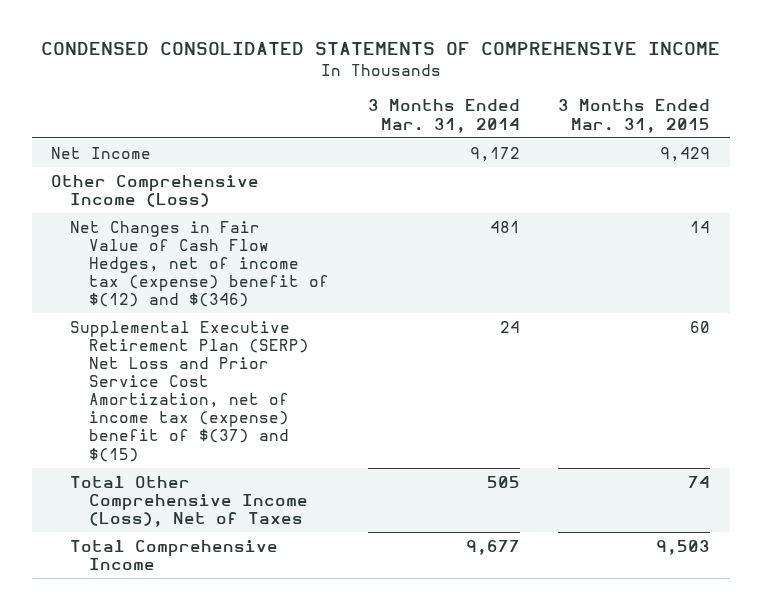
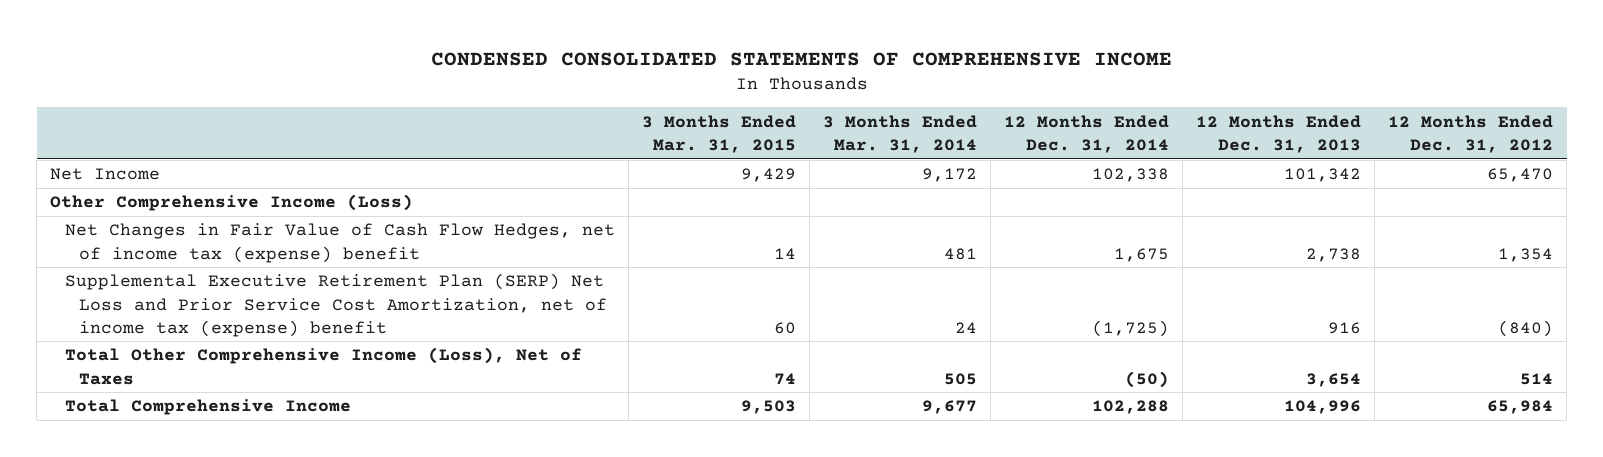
- | 3 Months Ended Mar. 31, 2014 | 3 Months Ended Mar. 31, 2015
+ | 3 Months Ended Mar. 31, 2015 | 3 Months Ended Mar. 31, 2014 | 12 Months Ended Dec. 31, 2014 | 12 Months Ended Dec. 31, 2013 | 12 Months Ended Dec. 31, 2012
- Net Changes in Fair Value of Cash Flow Hedges, net of income tax (expense) benefit of $(12) and $(346) | 481 | 14
- Supplemental Executive Retirement Plan (SERP) Net Loss and Prior Service Cost Amortization, net of income tax (expense) benefit of $(37) and $(15) | 24 | 60
+ Net Changes in Fair Value of Cash Flow Hedges, net of income tax (expense) benefit | 14 | 481 | 1,675 | 2,738 | 1,354
+ Supplemental Executive Retirement Plan (SERP) Net Loss and Prior Service Cost Amortization, net of income tax (expense) benefit | 60 | 24 | (1,725) | 916 | (840)

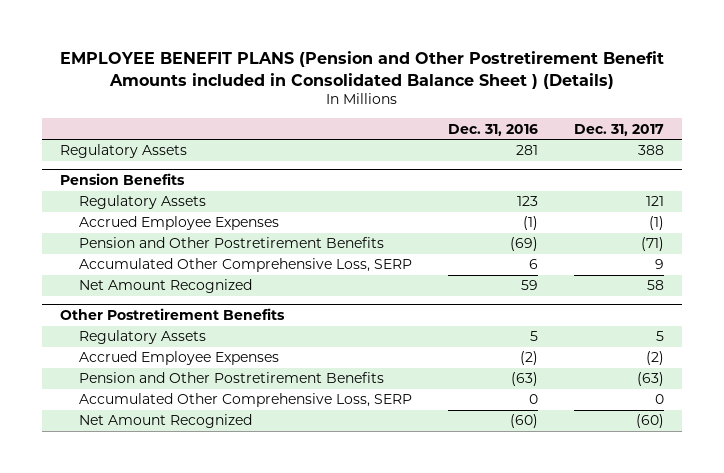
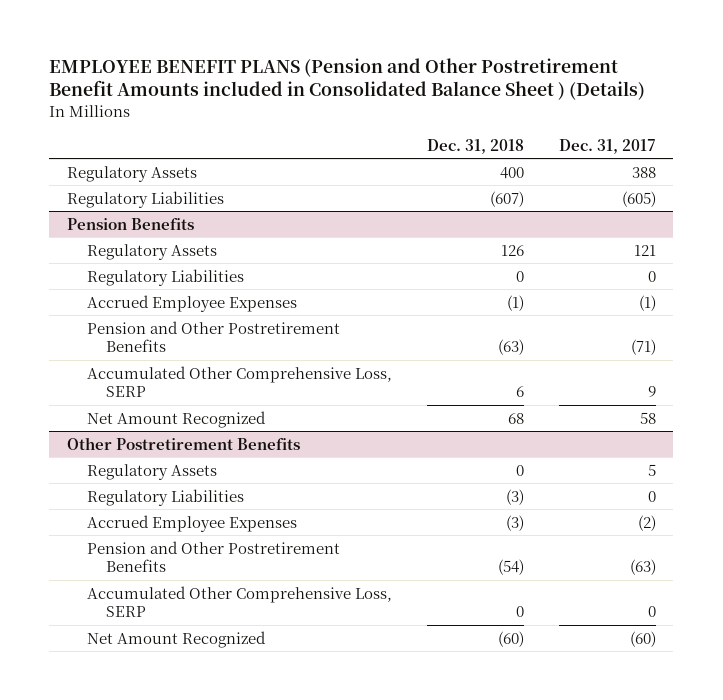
- | Dec. 31, 2016 | Dec. 31, 2017
+ | Dec. 31, 2018 | Dec. 31, 2017
+ Regulatory Liabilities | (607) | (605)
@ Pension Benefits
+ Regulatory Liabilities | 0 | 0
@ Other Postretirement Benefits
+ Regulatory Liabilities | (3) | 0

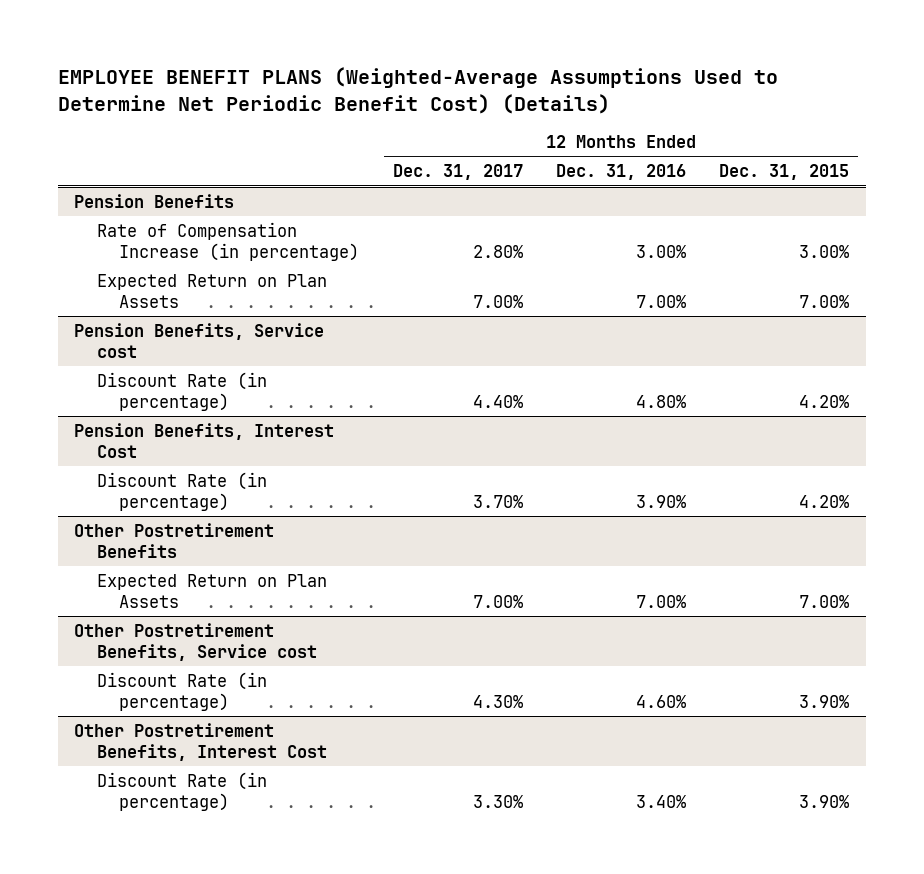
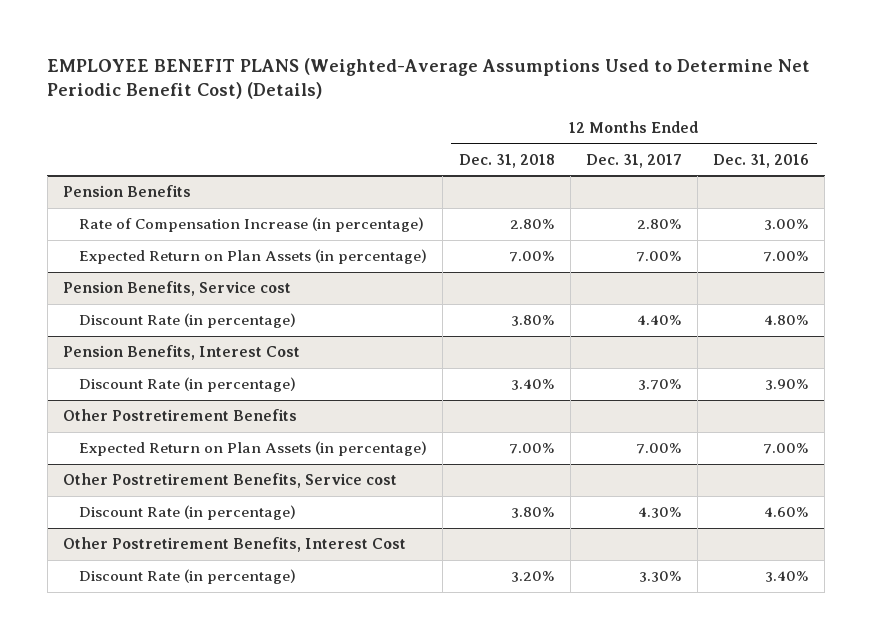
- | 12 Months Ended Dec. 31, 2017 | 12 Months Ended Dec. 31, 2016 | 12 Months Ended Dec. 31, 2015
+ | 12 Months Ended Dec. 31, 2018 | 12 Months Ended Dec. 31, 2017 | 12 Months Ended Dec. 31, 2016
@ Pension Benefits
- Expected Return on Plan Assets | 7.00% | 7.00% | 7.00%
+ Expected Return on Plan Assets (in percentage) | 7.00% | 7.00% | 7.00%
@ Other Postretirement Benefits
- Expected Return on Plan Assets | 7.00% | 7.00% | 7.00%
+ Expected Return on Plan Assets (in percentage) | 7.00% | 7.00% | 7.00%

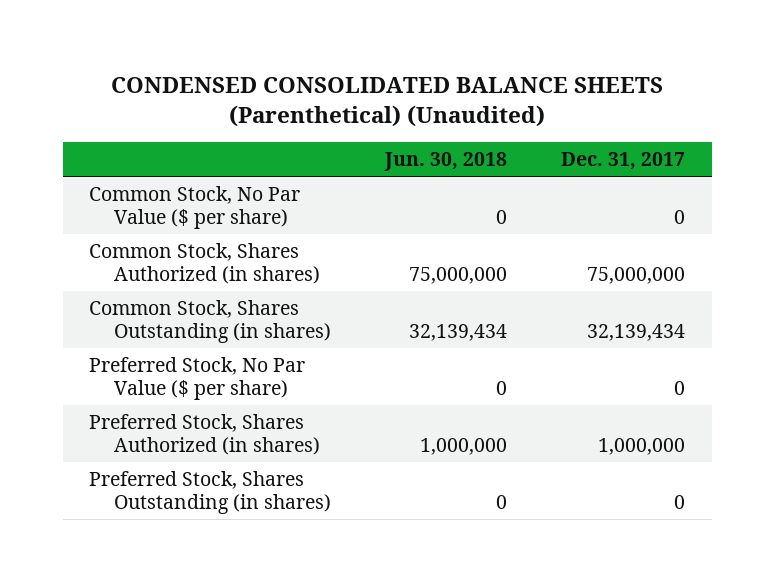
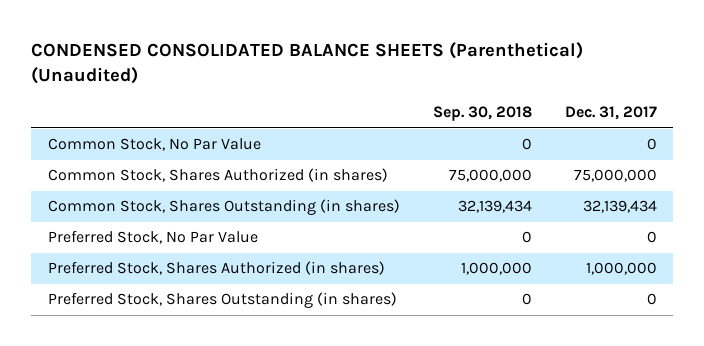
- | Jun. 30, 2018 | Dec. 31, 2017
+ | Sep. 30, 2018 | Dec. 31, 2017
- Common Stock, No Par Value ($ per share) | 0 | 0
+ Common Stock, No Par Value | 0 | 0
- Preferred Stock, No Par Value ($ per share) | 0 | 0
+ Preferred Stock, No Par Value | 0 | 0

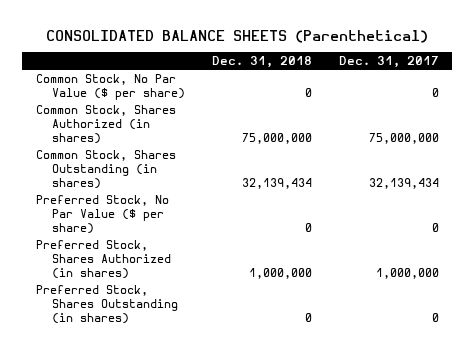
- CONDENSED CONSOLIDATED BALANCE SHEETS (Parenthetical) (Unaudited)
+ CONSOLIDATED BALANCE SHEETS (Parenthetical)
- | Sep. 30, 2018 | Dec. 31, 2017
+ | Dec. 31, 2018 | Dec. 31, 2017
- Common Stock, No Par Value | 0 | 0
+ Common Stock, No Par Value ($ per share) | 0 | 0
- Preferred Stock, No Par Value | 0 | 0
+ Preferred Stock, No Par Value ($ per share) | 0 | 0

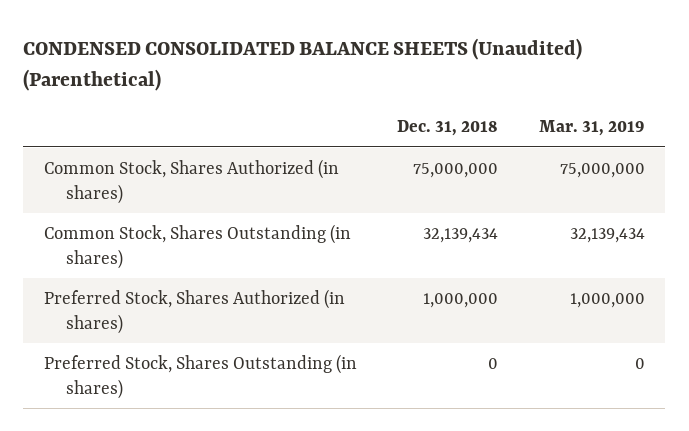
- CONSOLIDATED BALANCE SHEETS (Parenthetical)
+ CONDENSED CONSOLIDATED BALANCE SHEETS (Unaudited) (Parenthetical)
- | Dec. 31, 2018 | Dec. 31, 2017
+ | Dec. 31, 2018 | Mar. 31, 2019
- Common Stock, No Par Value ($ per share) | 0 | 0
- Preferred Stock, No Par Value ($ per share) | 0 | 0

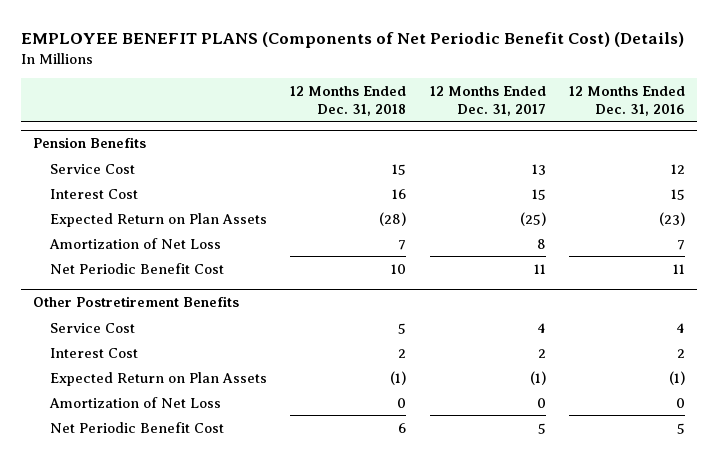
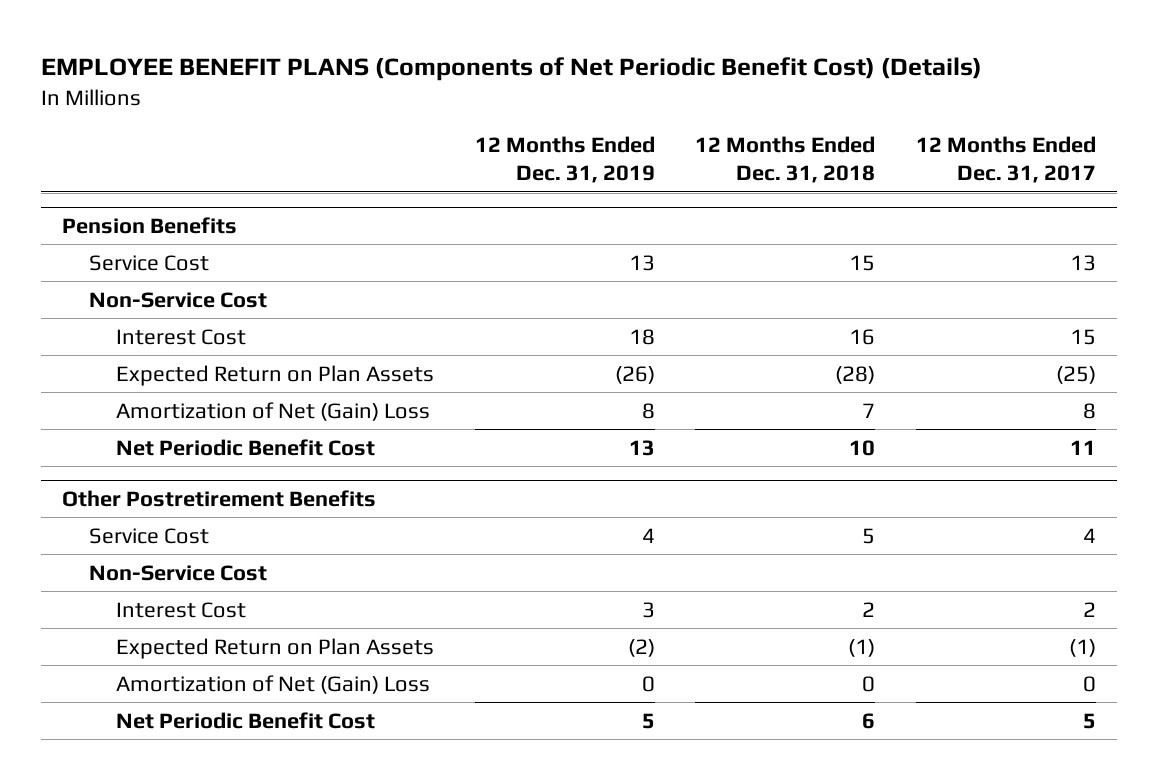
- | 12 Months Ended Dec. 31, 2018 | 12 Months Ended Dec. 31, 2017 | 12 Months Ended Dec. 31, 2016
+ | 12 Months Ended Dec. 31, 2019 | 12 Months Ended Dec. 31, 2018 | 12 Months Ended Dec. 31, 2017
@ Pension Benefits
+ Non-Service Cost
- Amortization of Net Loss | 7 | 8 | 7
+ Amortization of Net (Gain) Loss | 8 | 7 | 8
@ Other Postretirement Benefits
+ Non-Service Cost
- Amortization of Net Loss | 0 | 0 | 0
+ Amortization of Net (Gain) Loss | 0 | 0 | 0

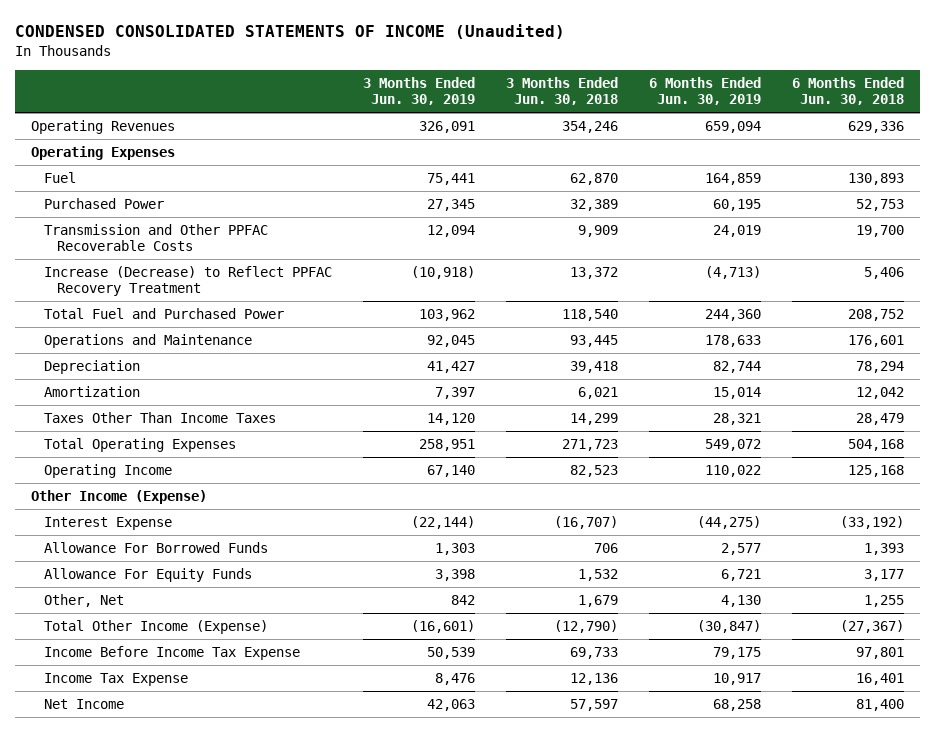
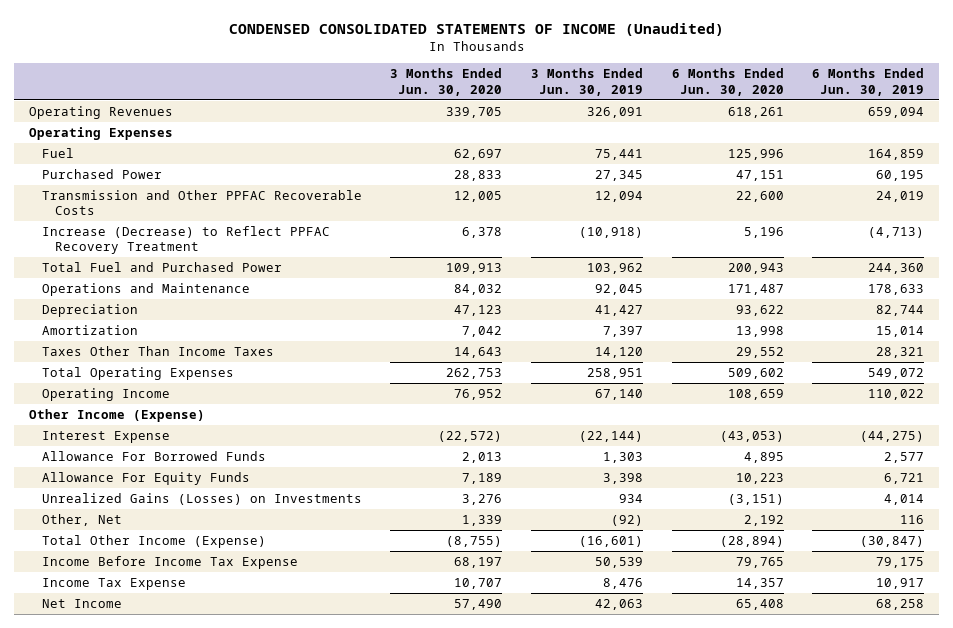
- | 3 Months Ended Jun. 30, 2019 | 3 Months Ended Jun. 30, 2018 | 6 Months Ended Jun. 30, 2019 | 6 Months Ended Jun. 30, 2018
+ | 3 Months Ended Jun. 30, 2020 | 3 Months Ended Jun. 30, 2019 | 6 Months Ended Jun. 30, 2020 | 6 Months Ended Jun. 30, 2019
- Other, Net | 842 | 1,679 | 4,130 | 1,255
+ Unrealized Gains (Losses) on Investments | 3,276 | 934 | (3,151) | 4,014
+ Other, Net | 1,339 | (92) | 2,192 | 116

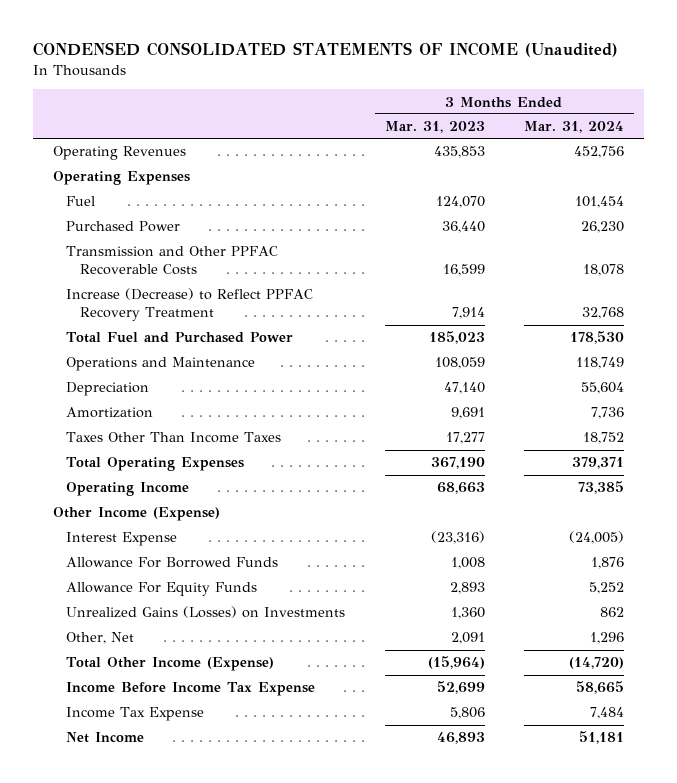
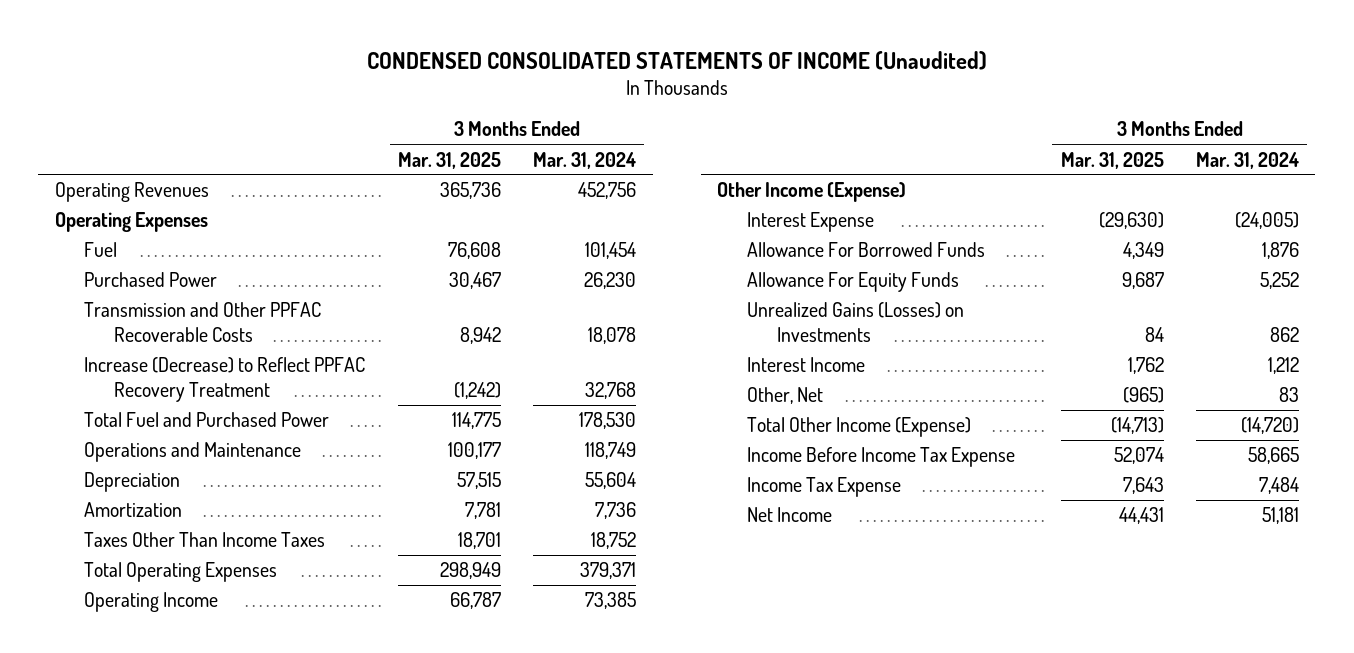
- | 3 Months Ended Mar. 31, 2023 | 3 Months Ended Mar. 31, 2024
+ | 3 Months Ended Mar. 31, 2025 | 3 Months Ended Mar. 31, 2024
- Other, Net | 2,091 | 1,296
+ Interest Income | 1,762 | 1,212
+ Other, Net | (965) | 83

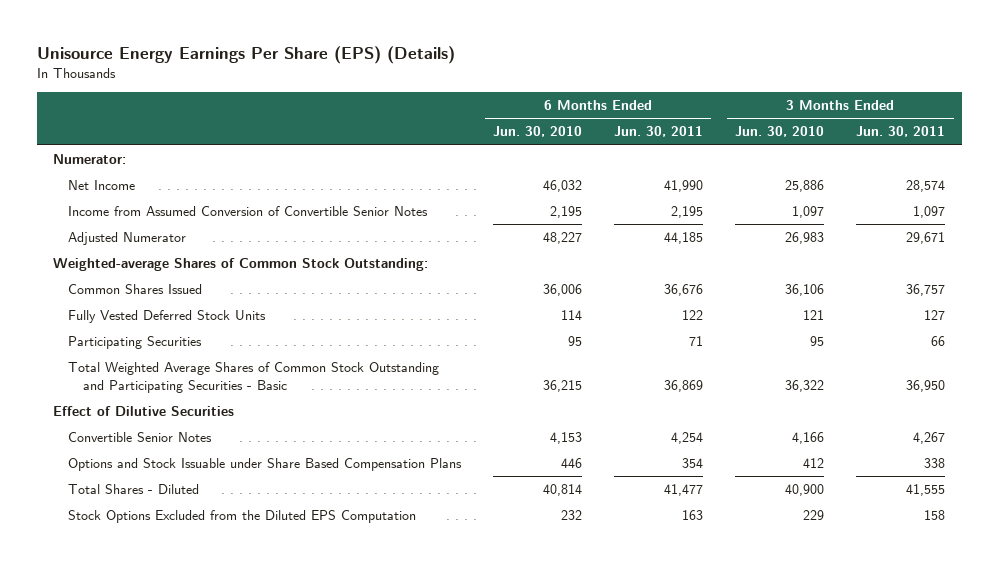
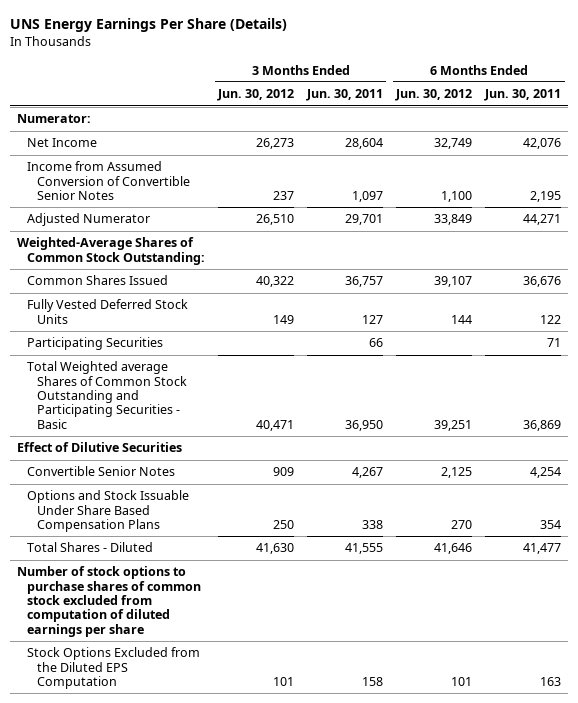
- Unisource Energy Earnings Per Share (EPS) (Details)
+ UNS Energy Earnings Per Share (Details)
- | 6 Months Ended Jun. 30, 2010 | 6 Months Ended Jun. 30, 2011 | 3 Months Ended Jun. 30, 2010 | 3 Months Ended Jun. 30, 2011
+ | 3 Months Ended Jun. 30, 2012 | 3 Months Ended Jun. 30, 2011 | 6 Months Ended Jun. 30, 2012 | 6 Months Ended Jun. 30, 2011
- Net Income | 46,032 | 41,990 | 25,886 | 28,574
+ Net Income | 26,273 | 28,604 | 32,749 | 42,076
- Adjusted Numerator | 48,227 | 44,185 | 26,983 | 29,671
- Weighted-average Shares of Common Stock Outstanding:
+ Adjusted Numerator | 26,510 | 29,701 | 33,849 | 44,271
+ Weighted-Average Shares of Common Stock Outstanding:
- Total Weighted Average Shares of Common Stock Outstanding and Participating Securities - Basic | 36,215 | 36,869 | 36,322 | 36,950
+ Total Weighted average Shares of Common Stock Outstanding and Participating Securities - Basic | 40,471 | 36,950 | 39,251 | 36,869
- Options and Stock Issuable under Share Based Compensation Plans | 446 | 354 | 412 | 338
+ Options and Stock Issuable Under Share Based Compensation Plans | 250 | 338 | 270 | 354
+ Number of stock options to purchase shares of common stock excluded from computation of diluted earnings per share

